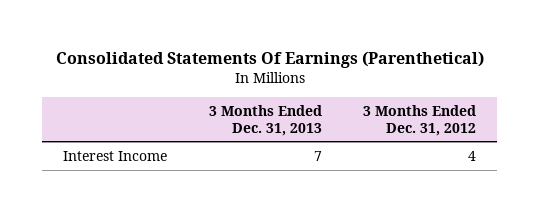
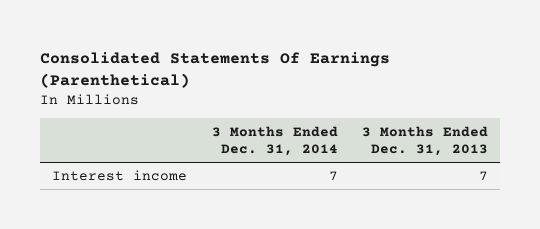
- | 3 Months Ended Dec. 31, 2013 | 3 Months Ended Dec. 31, 2012
+ | 3 Months Ended Dec. 31, 2014 | 3 Months Ended Dec. 31, 2013
- Interest Income | 7 | 4
+ Interest income | 7 | 7

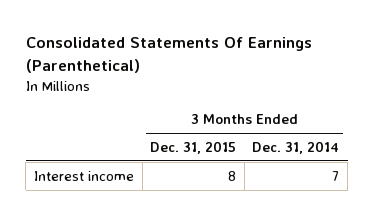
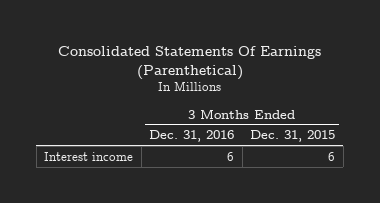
- | 3 Months Ended Dec. 31, 2015 | 3 Months Ended Dec. 31, 2014
+ | 3 Months Ended Dec. 31, 2016 | 3 Months Ended Dec. 31, 2015
- Interest income | 8 | 7
+ Interest income | 6 | 6

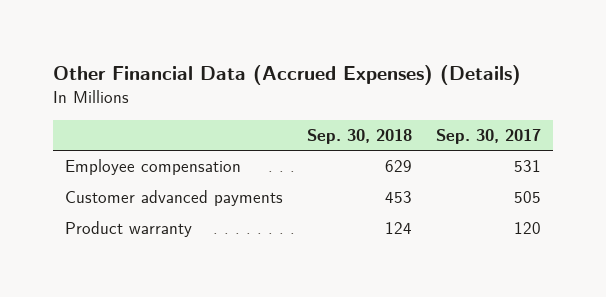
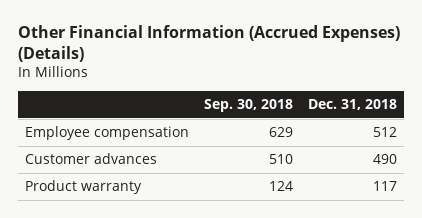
- Other Financial Data (Accrued Expenses) (Details)
+ Other Financial Information (Accrued Expenses) (Details)
- | Sep. 30, 2018 | Sep. 30, 2017
+ | Sep. 30, 2018 | Dec. 31, 2018
- Customer advanced payments | 453 | 505
+ Customer advances | 510 | 490

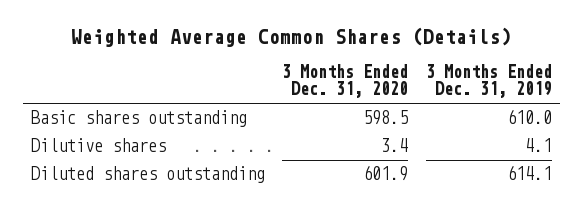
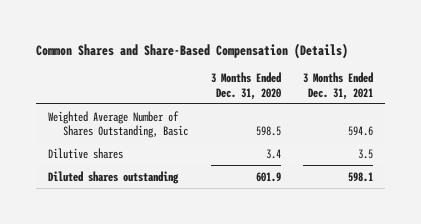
- Weighted Average Common Shares (Details)
+ Common Shares and Share-Based Compensation (Details)
- | 3 Months Ended Dec. 31, 2020 | 3 Months Ended Dec. 31, 2019
+ | 3 Months Ended Dec. 31, 2020 | 3 Months Ended Dec. 31, 2021
- Basic shares outstanding | 598.5 | 610.0
+ Weighted Average Number of Shares Outstanding, Basic | 598.5 | 594.6

